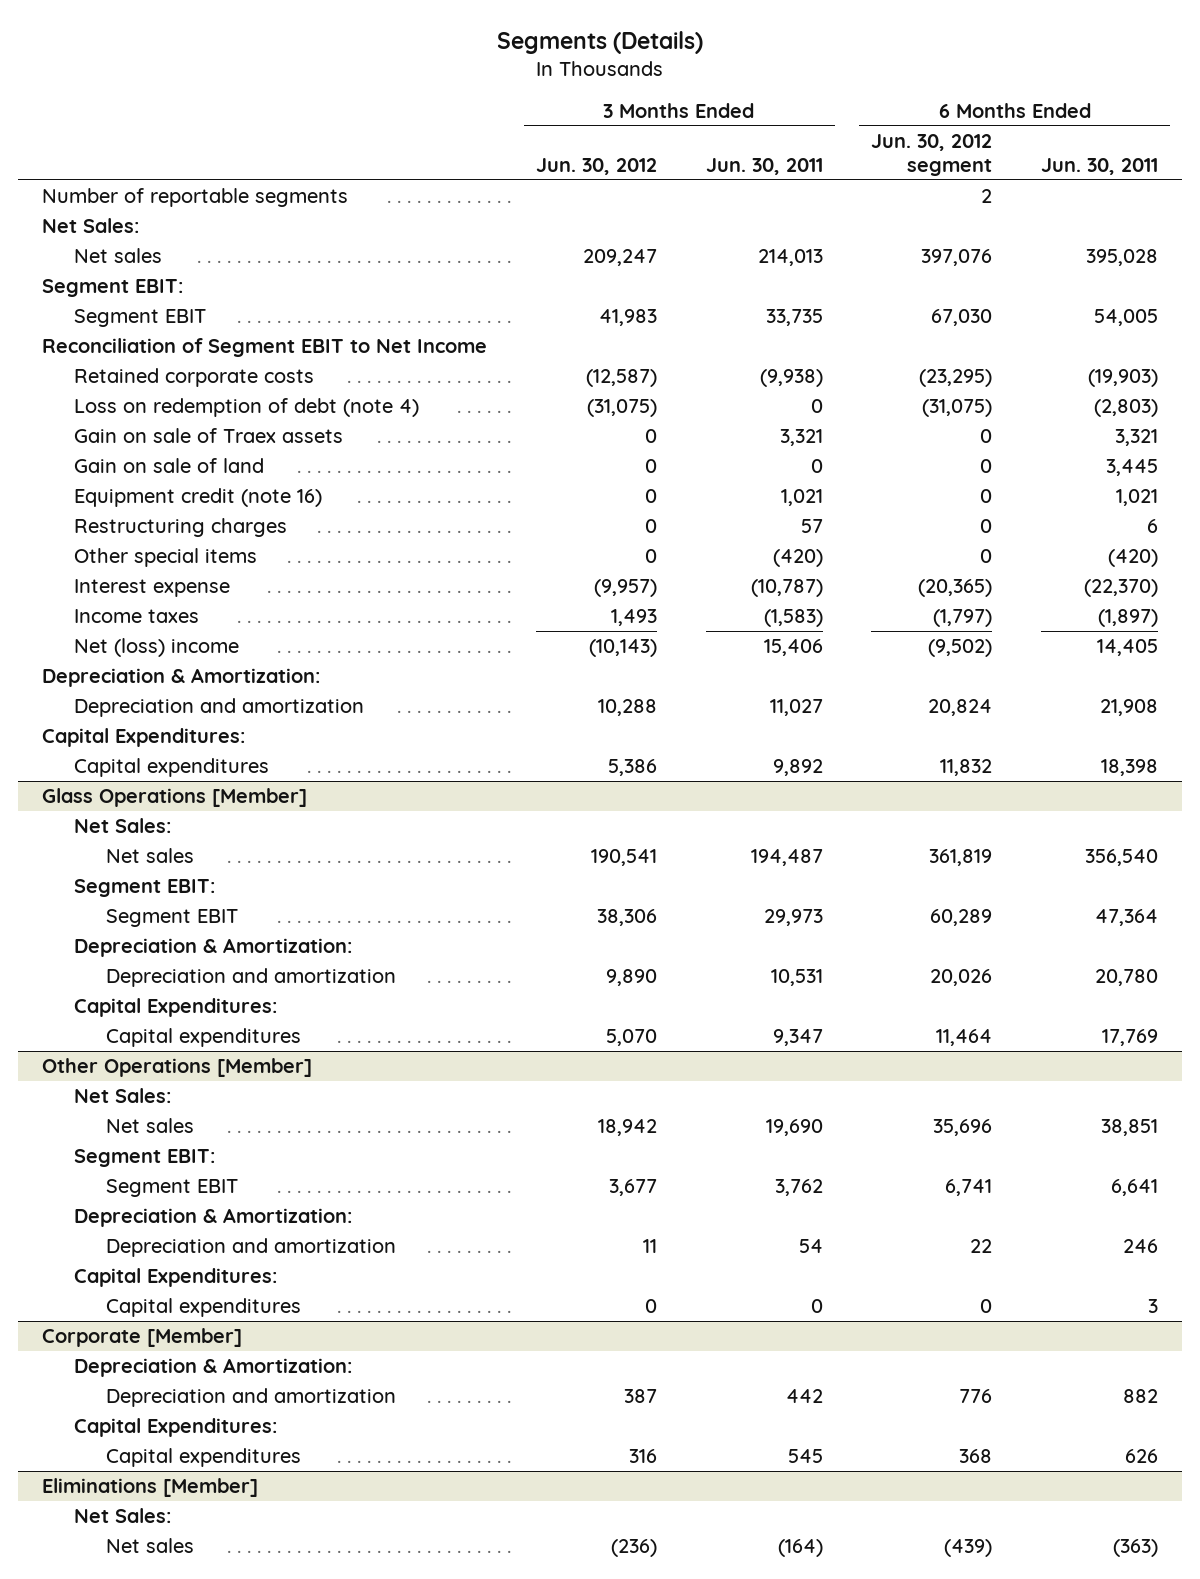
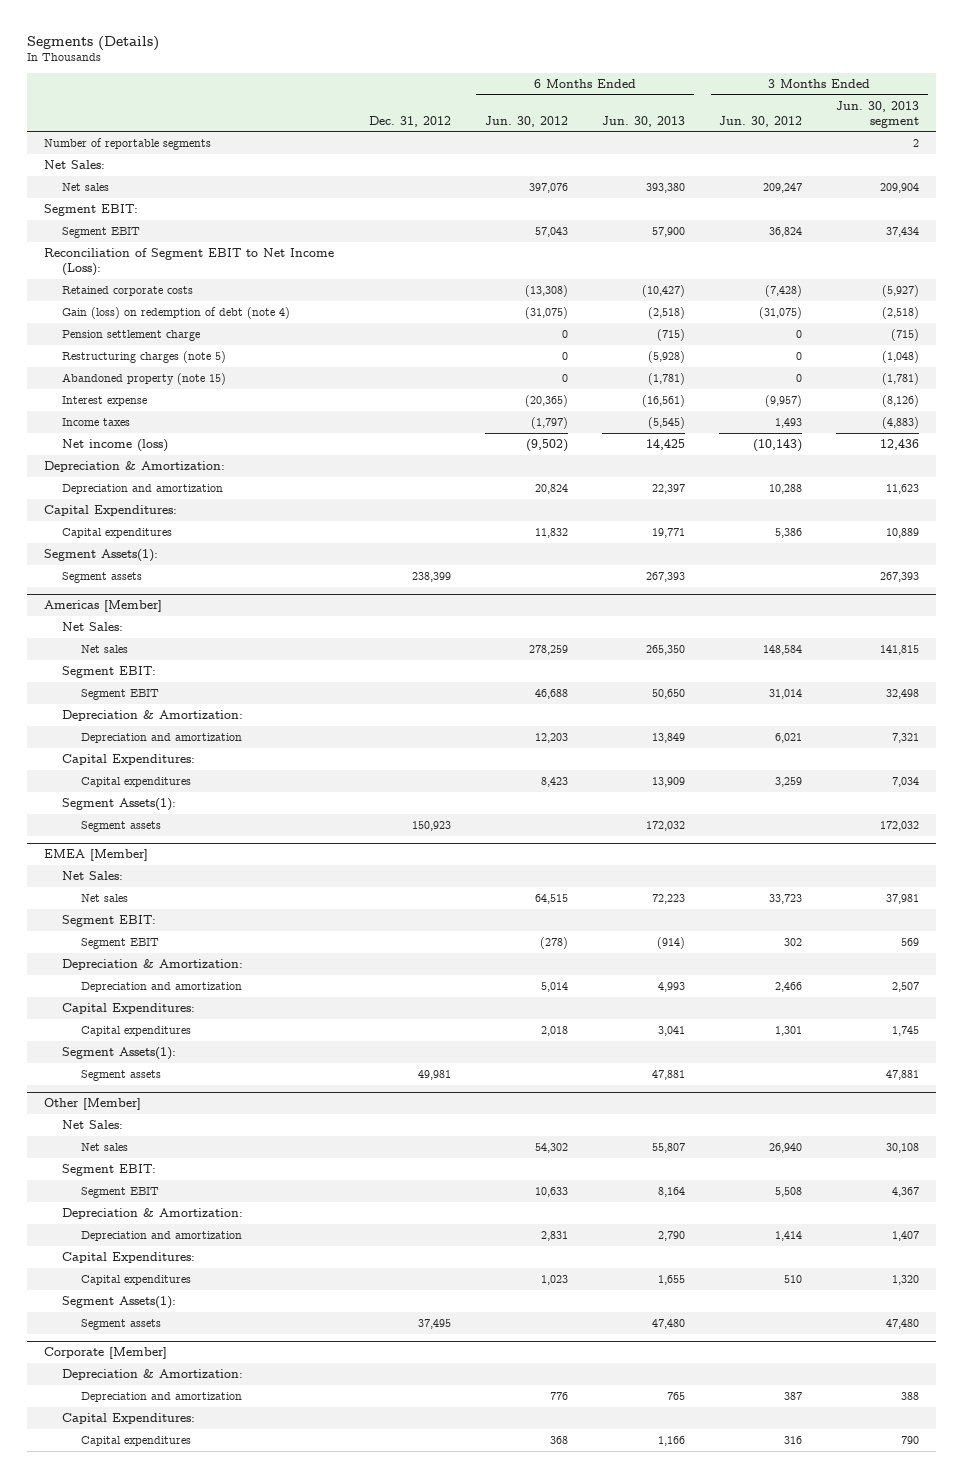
- | 3 Months Ended Jun. 30, 2012 | 3 Months Ended Jun. 30, 2011 | 6 Months Ended Jun. 30, 2012 segment | 6 Months Ended Jun. 30, 2011
+ | Dec. 31, 2012 | 6 Months Ended Jun. 30, 2012 | 6 Months Ended Jun. 30, 2013 | 3 Months Ended Jun. 30, 2012 | 3 Months Ended Jun. 30, 2013 segment
- Segment EBIT | 41,983 | 33,735 | 67,030 | 54,005
- Reconciliation of Segment EBIT to Net Income
- Retained corporate costs | (12,587) | (9,938) | (23,295) | (19,903)
- Loss on redemption of debt (note 4) | (31,075) | 0 | (31,075) | (2,803)
- Gain on sale of Traex assets | 0 | 3,321 | 0 | 3,321
- Gain on sale of land | 0 | 0 | 0 | 3,445
- Equipment credit (note 16) | 0 | 1,021 | 0 | 1,021
- Restructuring charges | 0 | 57 | 0 | 6
- Other special items | 0 | (420) | 0 | (420)
+ Segment EBIT | | 57,043 | 57,900 | 36,824 | 37,434
+ Reconciliation of Segment EBIT to Net Income (Loss):
+ Retained corporate costs | | (13,308) | (10,427) | (7,428) | (5,927)
+ Gain (loss) on redemption of debt (note 4) | | (31,075) | (2,518) | (31,075) | (2,518)
+ Pension settlement charge | | 0 | (715) | 0 | (715)
+ Restructuring charges (note 5) | | 0 | (5,928) | 0 | (1,048)
+ Abandoned property (note 15) | | 0 | (1,781) | 0 | (1,781)
- Net (loss) income | (10,143) | 15,406 | (9,502) | 14,405
+ Net income (loss) | | (9,502) | 14,425 | (10,143) | 12,436
- Glass Operations [Member]
+ Segment Assets(1):
+ Segment assets | 238,399 | | 267,393 | | 267,393
+ Americas [Member]
- Net sales | 190,541 | 194,487 | 361,819 | 356,540
+ Net sales | | 278,259 | 265,350 | 148,584 | 141,815
- Segment EBIT | 38,306 | 29,973 | 60,289 | 47,364
+ Segment EBIT | | 46,688 | 50,650 | 31,014 | 32,498
- Depreciation and amortization | 9,890 | 10,531 | 20,026 | 20,780
+ Depreciation and amortization | | 12,203 | 13,849 | 6,021 | 7,321
- Capital expenditures | 5,070 | 9,347 | 11,464 | 17,769
- Other Operations [Member]
+ Capital expenditures | | 8,423 | 13,909 | 3,259 | 7,034
+ Segment Assets(1):
+ Segment assets | 150,923 | | 172,032 | | 172,032
+ EMEA [Member]
- Net sales | 18,942 | 19,690 | 35,696 | 38,851
+ Net sales | | 64,515 | 72,223 | 33,723 | 37,981
- Segment EBIT | 3,677 | 3,762 | 6,741 | 6,641
+ Segment EBIT | | (278) | (914) | 302 | 569
- Depreciation and amortization | 11 | 54 | 22 | 246
+ Depreciation and amortization | | 5,014 | 4,993 | 2,466 | 2,507
- Capital expenditures | 0 | 0 | 0 | 3
+ Capital expenditures | | 2,018 | 3,041 | 1,301 | 1,745
+ Segment Assets(1):
+ Segment assets | 49,981 | | 47,881 | | 47,881
+ Other [Member]
+ Net Sales:
+ Net sales | | 54,302 | 55,807 | 26,940 | 30,108
+ Segment EBIT:
+ Segment EBIT | | 10,633 | 8,164 | 5,508 | 4,367
+ Depreciation & Amortization:
+ Depreciation and amortization | | 2,831 | 2,790 | 1,414 | 1,407
+ Capital Expenditures:
+ Capital expenditures | | 1,023 | 1,655 | 510 | 1,320
+ Segment Assets(1):
+ Segment assets | 37,495 | | 47,480 | | 47,480
- Eliminations [Member]
- Net Sales:
- Net sales | (236) | (164) | (439) | (363)

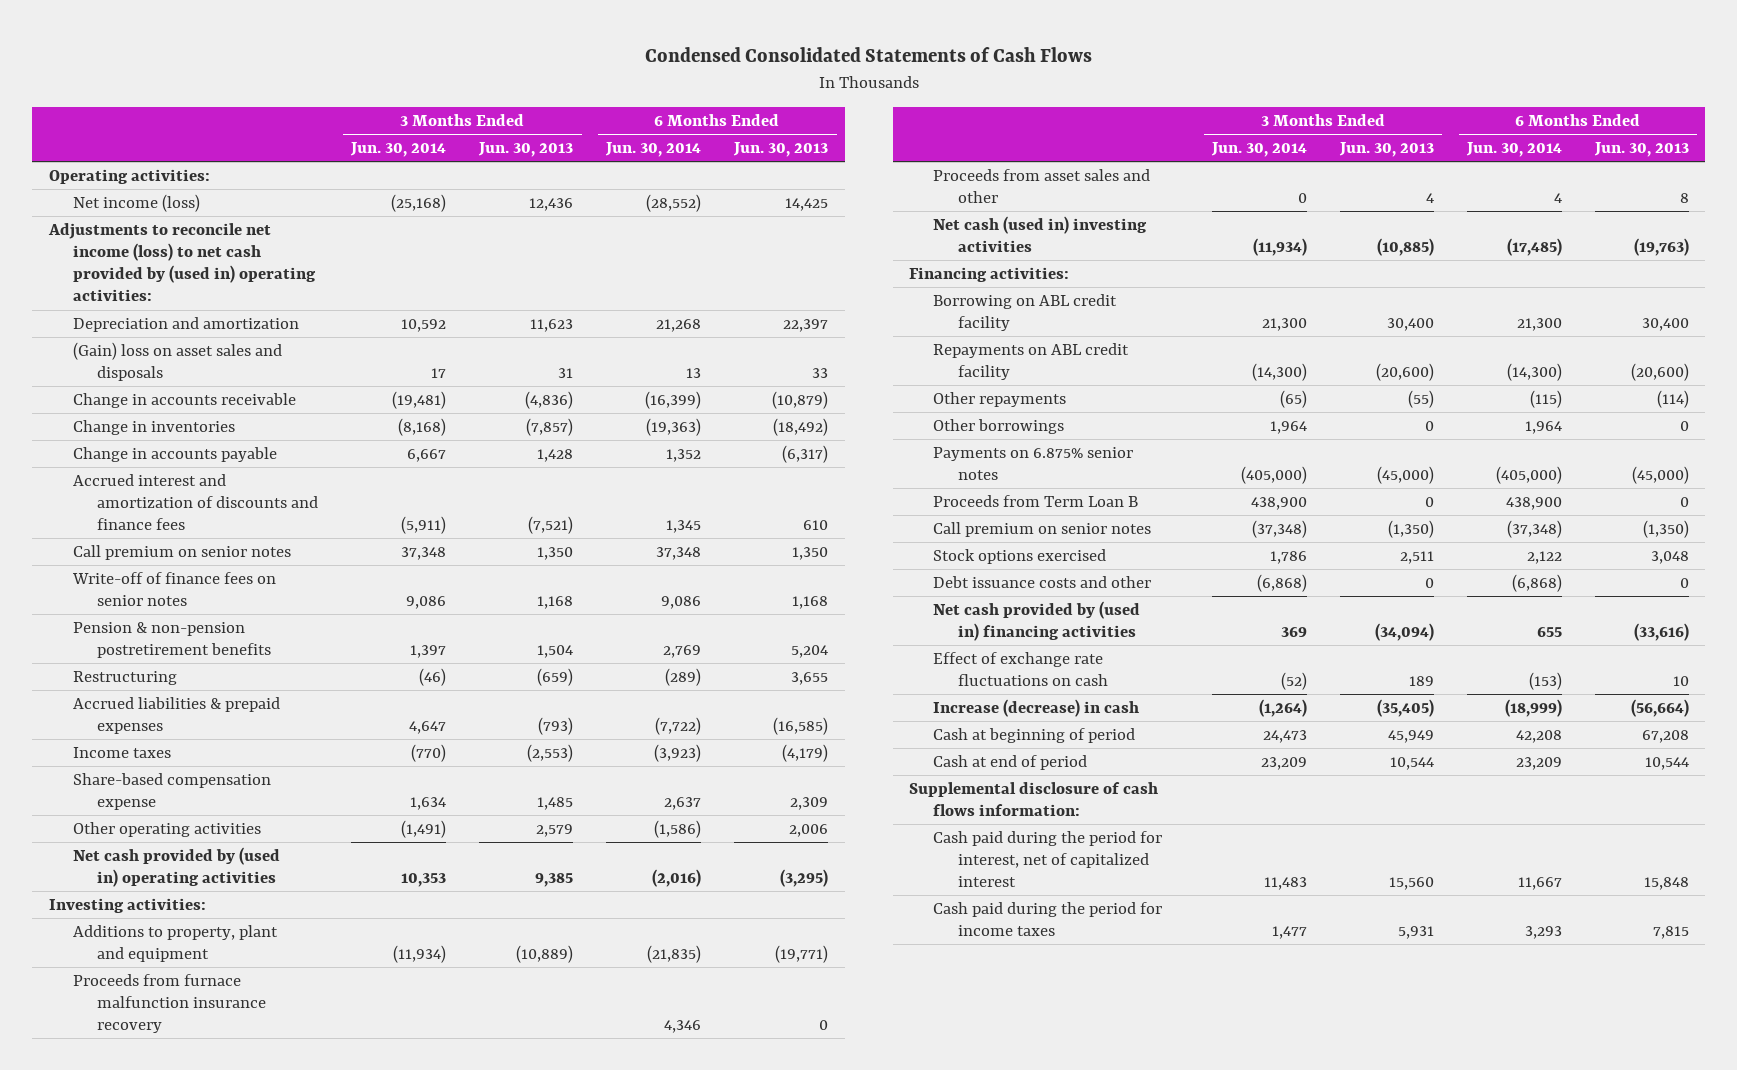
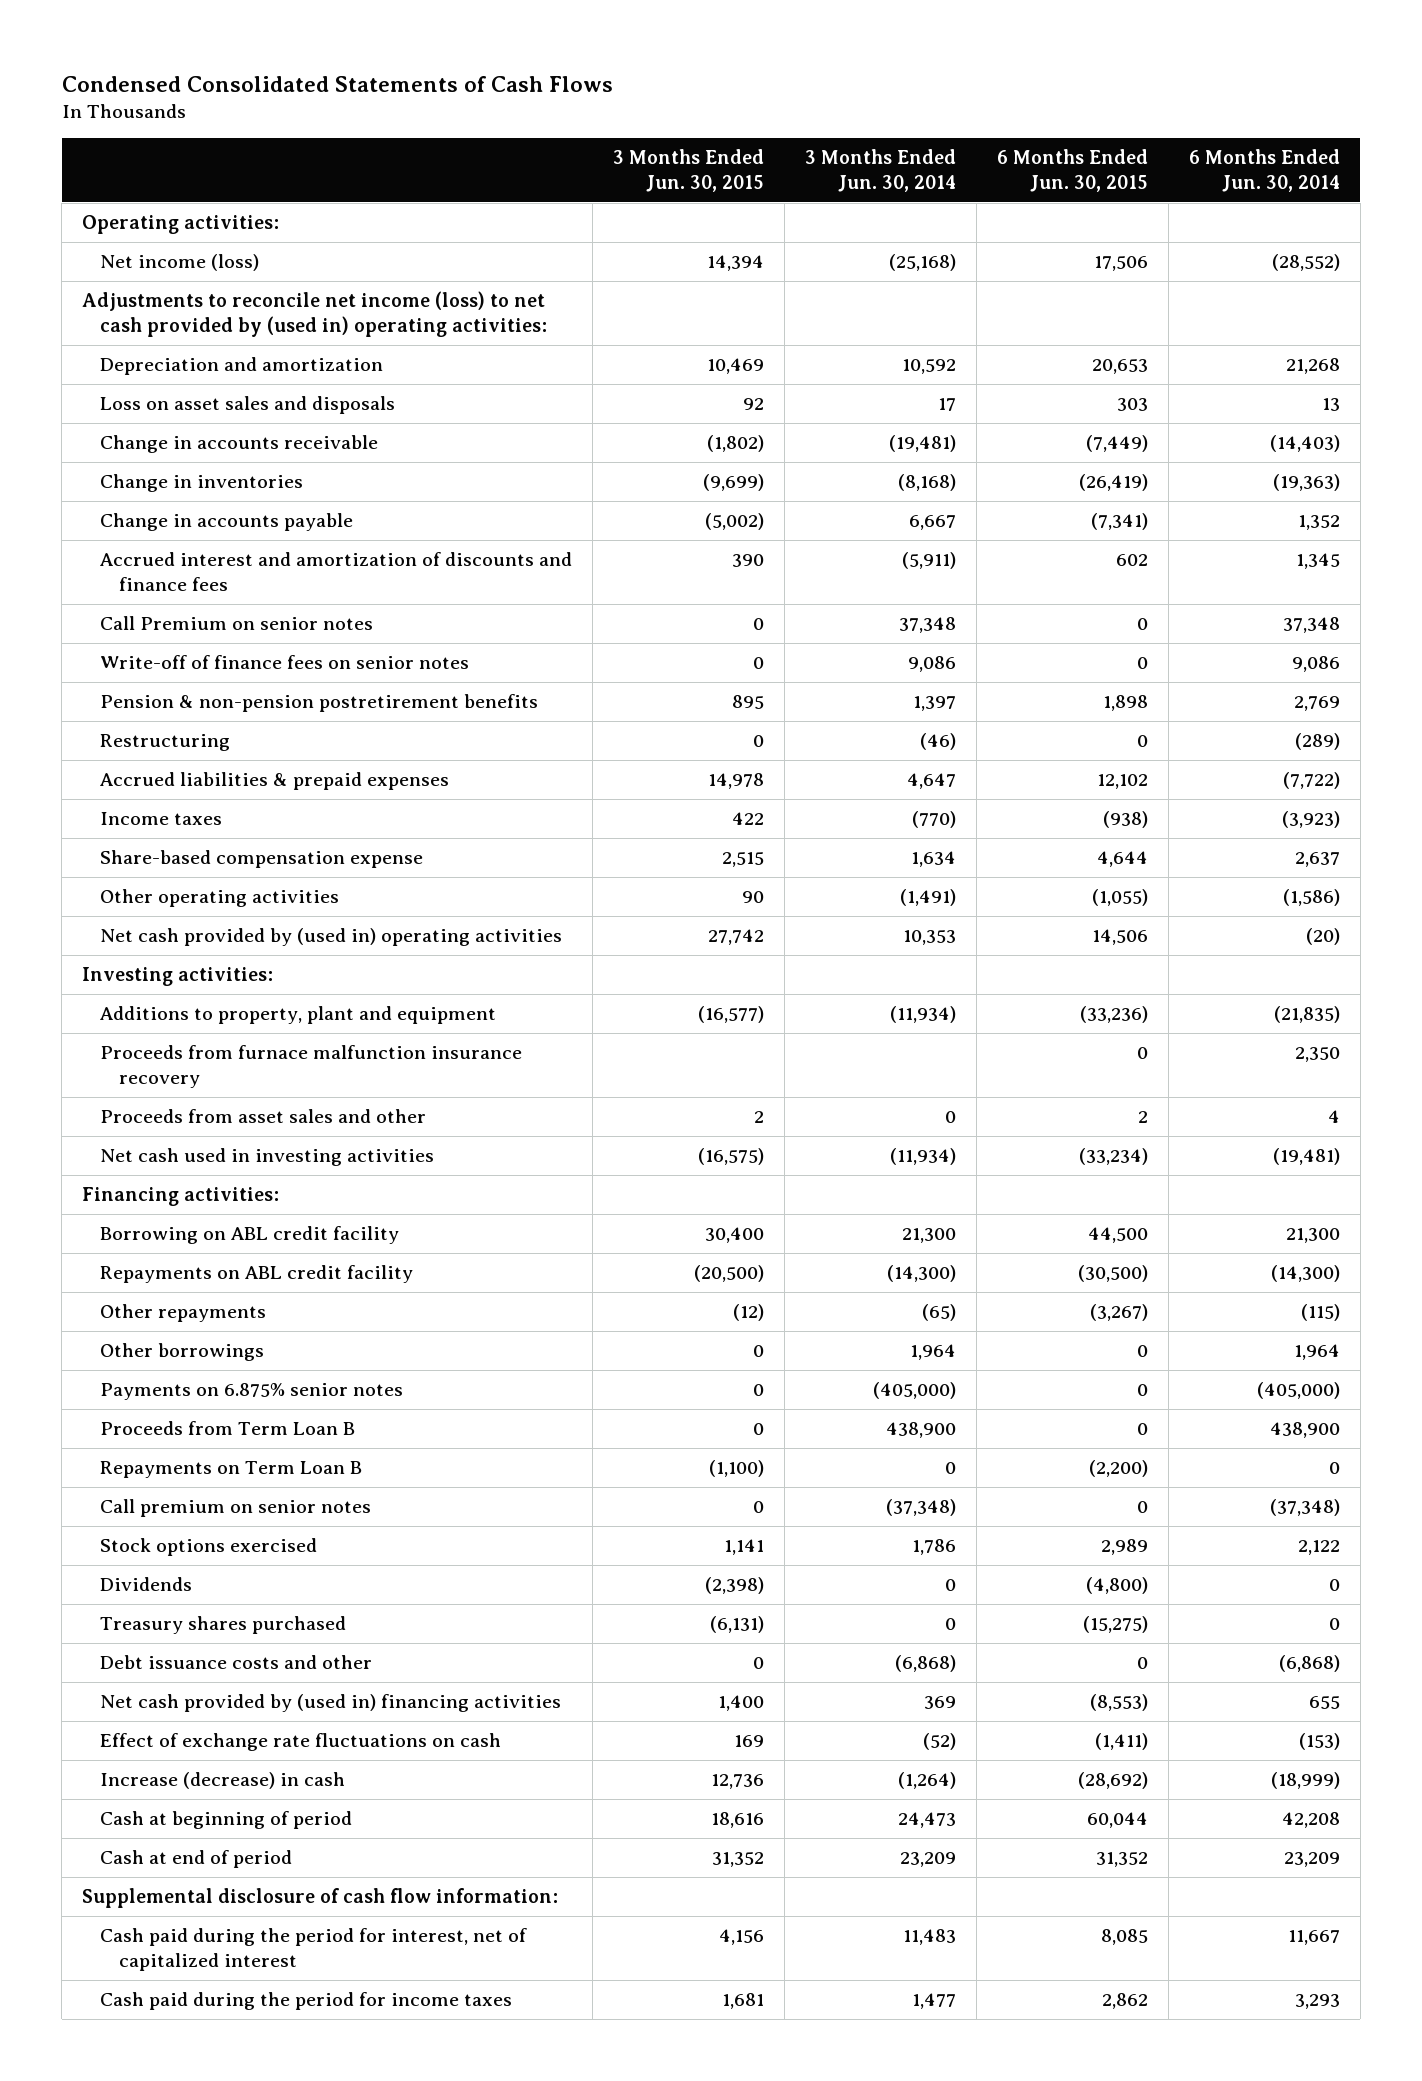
- | 3 Months Ended Jun. 30, 2014 | 3 Months Ended Jun. 30, 2013 | 6 Months Ended Jun. 30, 2014 | 6 Months Ended Jun. 30, 2013
+ | 3 Months Ended Jun. 30, 2015 | 3 Months Ended Jun. 30, 2014 | 6 Months Ended Jun. 30, 2015 | 6 Months Ended Jun. 30, 2014
- (Gain) loss on asset sales and disposals | 17 | 31 | 13 | 33
- Change in accounts receivable | (19,481) | (4,836) | (16,399) | (10,879)
+ Loss on asset sales and disposals | 92 | 17 | 303 | 13
+ Change in accounts receivable | (1,802) | (19,481) | (7,449) | (14,403)
- Call premium on senior notes | 37,348 | 1,350 | 37,348 | 1,350
+ Call Premium on senior notes | 0 | 37,348 | 0 | 37,348
- Net cash provided by (used in) operating activities | 10,353 | 9,385 | (2,016) | (3,295)
+ Net cash provided by (used in) operating activities | 27,742 | 10,353 | 14,506 | (20)
- Proceeds from furnace malfunction insurance recovery | | | 4,346 | 0
+ Proceeds from furnace malfunction insurance recovery | | | 0 | 2,350
- Net cash (used in) investing activities | (11,934) | (10,885) | (17,485) | (19,763)
+ Net cash used in investing activities | (16,575) | (11,934) | (33,234) | (19,481)
+ Repayments on Term Loan B | (1,100) | 0 | (2,200) | 0
+ Dividends | (2,398) | 0 | (4,800) | 0
+ Treasury shares purchased | (6,131) | 0 | (15,275) | 0
- Supplemental disclosure of cash flows information:
+ Supplemental disclosure of cash flow information:

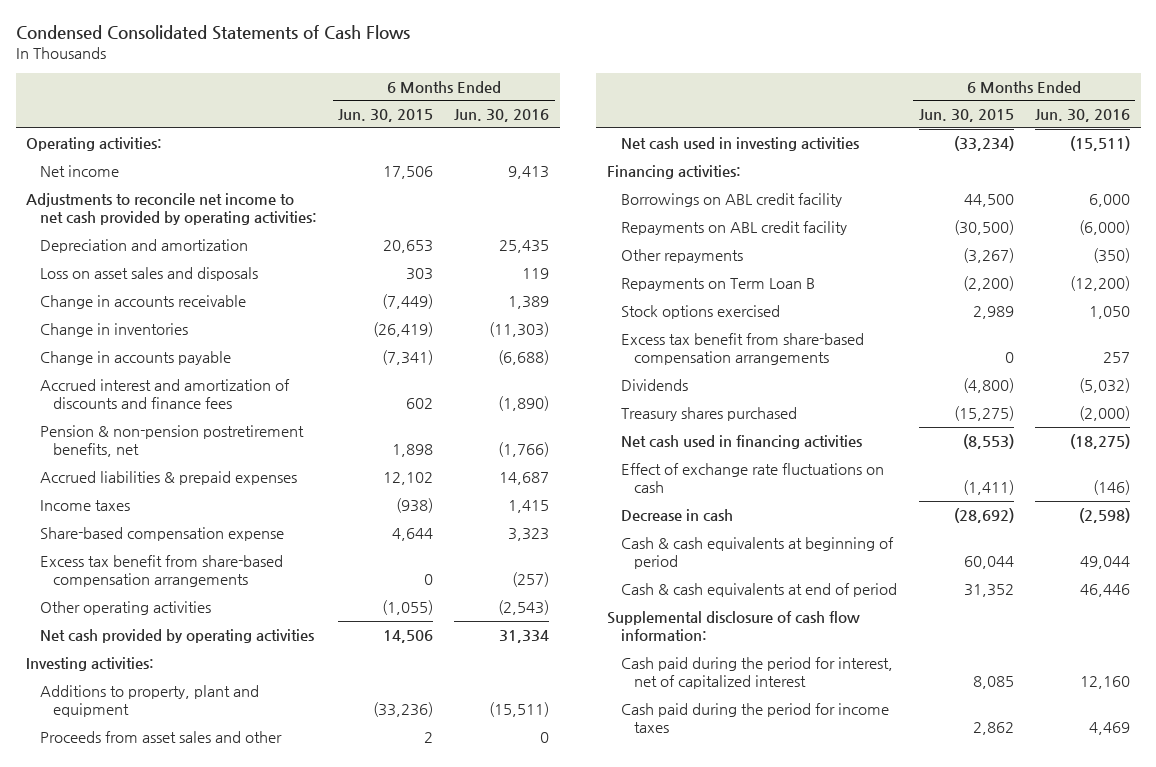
- | 3 Months Ended Jun. 30, 2015 | 3 Months Ended Jun. 30, 2014 | 6 Months Ended Jun. 30, 2015 | 6 Months Ended Jun. 30, 2014
+ | 6 Months Ended Jun. 30, 2015 | 6 Months Ended Jun. 30, 2016
- Net income (loss) | 14,394 | (25,168) | 17,506 | (28,552)
- Adjustments to reconcile net income (loss) to net cash provided by (used in) operating activities:
+ Net income | 17,506 | 9,413
+ Adjustments to reconcile net income to net cash provided by operating activities:
- Call Premium on senior notes | 0 | 37,348 | 0 | 37,348
- Write-off of finance fees on senior notes | 0 | 9,086 | 0 | 9,086
- Pension & non-pension postretirement benefits | 895 | 1,397 | 1,898 | 2,769
- Restructuring | 0 | (46) | 0 | (289)
+ Pension & non-pension postretirement benefits, net | 1,898 | (1,766)
+ Excess tax benefit from share-based compensation arrangements | 0 | (257)
- Net cash provided by (used in) operating activities | 27,742 | 10,353 | 14,506 | (20)
+ Net cash provided by operating activities | 14,506 | 31,334
- Proceeds from furnace malfunction insurance recovery | | | 0 | 2,350
- Borrowing on ABL credit facility | 30,400 | 21,300 | 44,500 | 21,300
+ Borrowings on ABL credit facility | 44,500 | 6,000
- Other borrowings | 0 | 1,964 | 0 | 1,964
- Payments on 6.875% senior notes | 0 | (405,000) | 0 | (405,000)
- Proceeds from Term Loan B | 0 | 438,900 | 0 | 438,900
- Call premium on senior notes | 0 | (37,348) | 0 | (37,348)
+ Excess tax benefit from share-based compensation arrangements | 0 | 257
- Debt issuance costs and other | 0 | (6,868) | 0 | (6,868)
- Net cash provided by (used in) financing activities | 1,400 | 369 | (8,553) | 655
+ Net cash used in financing activities | (8,553) | (18,275)
- Increase (decrease) in cash | 12,736 | (1,264) | (28,692) | (18,999)
- Cash at beginning of period | 18,616 | 24,473 | 60,044 | 42,208
- Cash at end of period | 31,352 | 23,209 | 31,352 | 23,209
+ Decrease in cash | (28,692) | (2,598)
+ Cash & cash equivalents at beginning of period | 60,044 | 49,044
+ Cash & cash equivalents at end of period | 31,352 | 46,446

